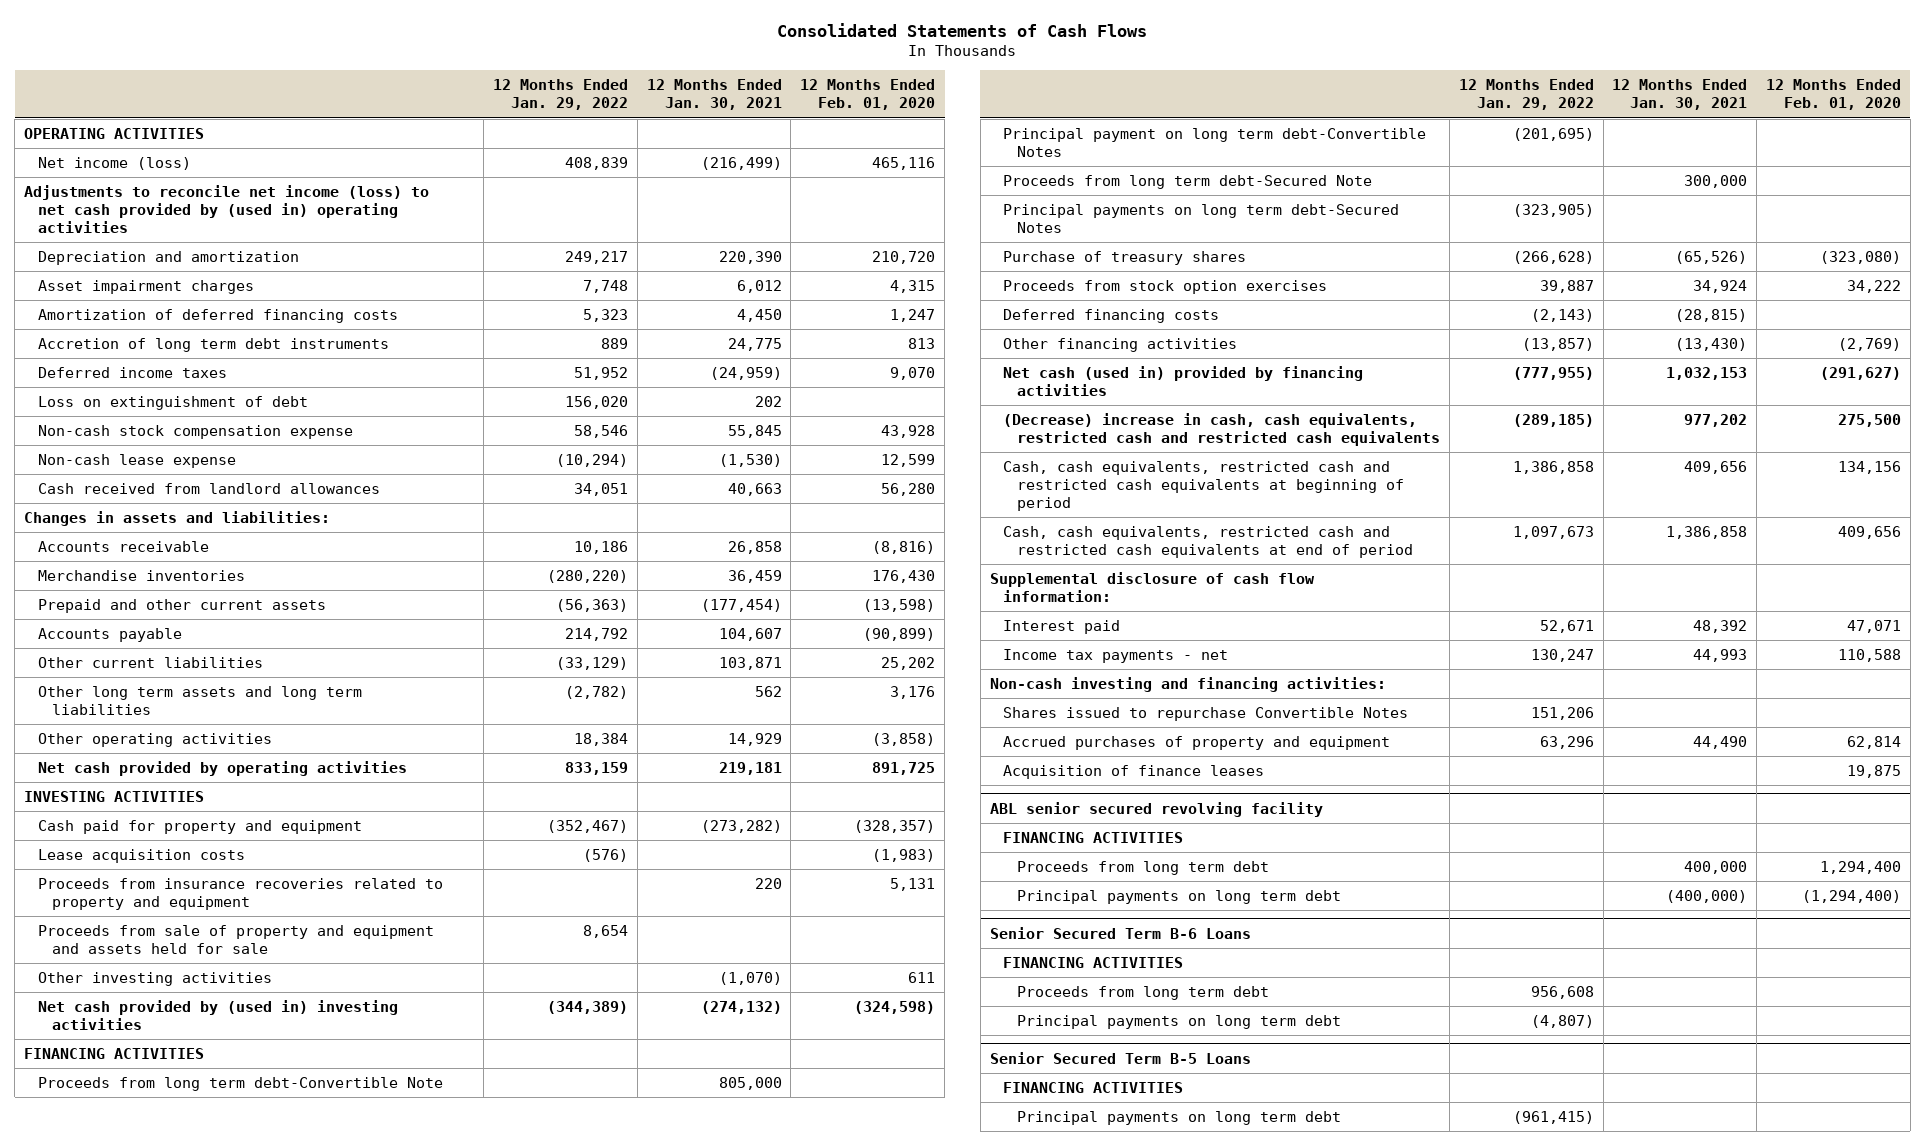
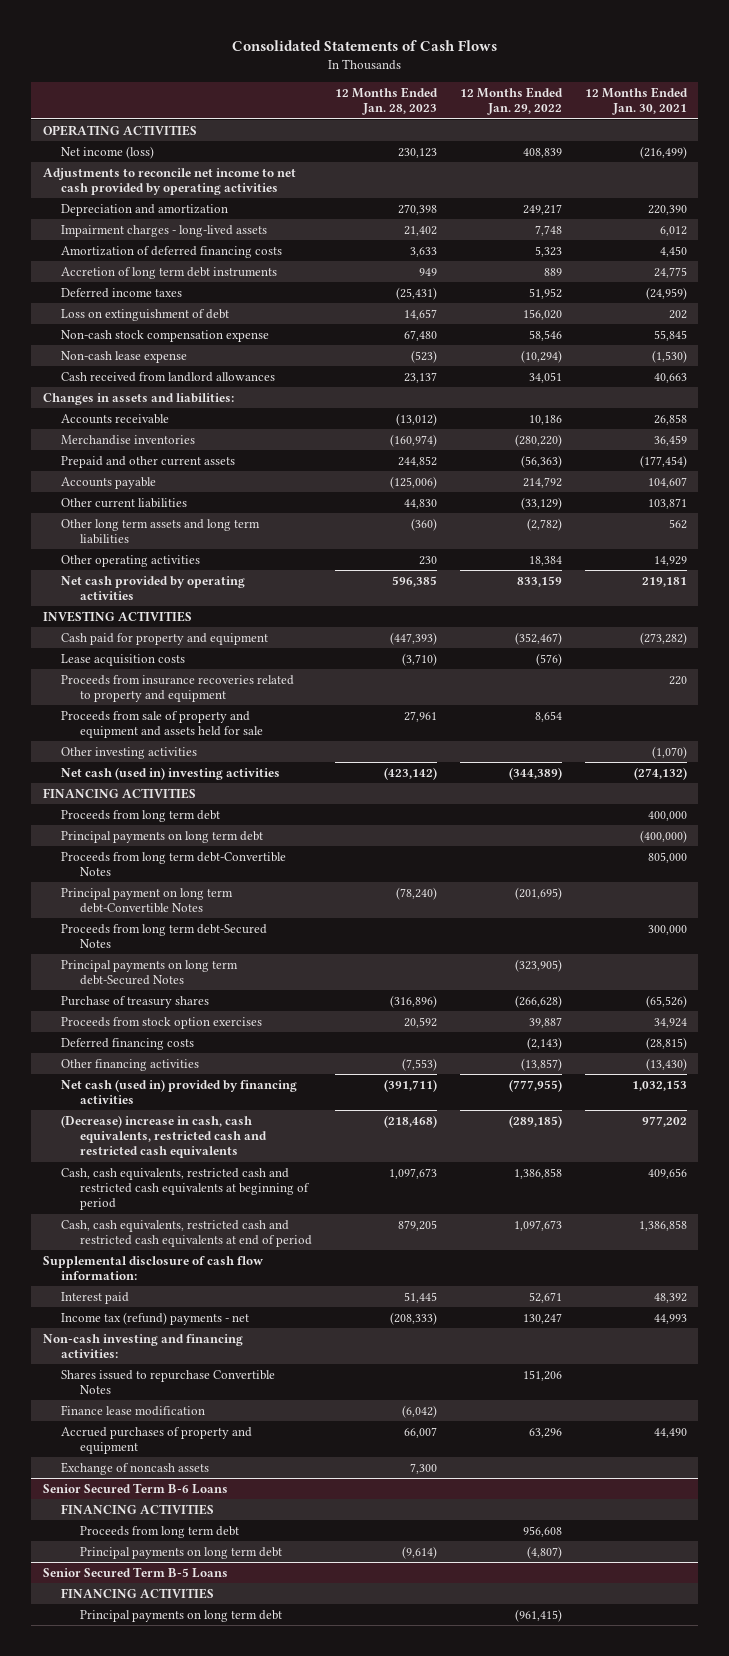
- | 12 Months Ended Jan. 29, 2022 | 12 Months Ended Jan. 30, 2021 | 12 Months Ended Feb. 01, 2020
+ | 12 Months Ended Jan. 28, 2023 | 12 Months Ended Jan. 29, 2022 | 12 Months Ended Jan. 30, 2021
- Adjustments to reconcile net income (loss) to net cash provided by (used in) operating activities
+ Adjustments to reconcile net income to net cash provided by operating activities
- Asset impairment charges | 7,748 | 6,012 | 4,315
+ Impairment charges - long-lived assets | 21,402 | 7,748 | 6,012
- Net cash provided by (used in) investing activities | (344,389) | (274,132) | (324,598)
+ Net cash (used in) investing activities | (423,142) | (344,389) | (274,132)
- Proceeds from long term debt-Convertible Note | | 805,000 |
+ Proceeds from long term debt | | | 400,000
+ Principal payments on long term debt | | | (400,000)
+ Proceeds from long term debt-Convertible Notes | | | 805,000
- Proceeds from long term debt-Secured Note | | 300,000 |
+ Proceeds from long term debt-Secured Notes | | | 300,000
- Income tax payments - net | 130,247 | 44,993 | 110,588
+ Income tax (refund) payments - net | (208,333) | 130,247 | 44,993
+ Finance lease modification | (6,042) | |
- Acquisition of finance leases | | | 19,875
- ABL senior secured revolving facility
- FINANCING ACTIVITIES
- Proceeds from long term debt | | 400,000 | 1,294,400
- Principal payments on long term debt | | (400,000) | (1,294,400)
+ Exchange of noncash assets | 7,300 | |

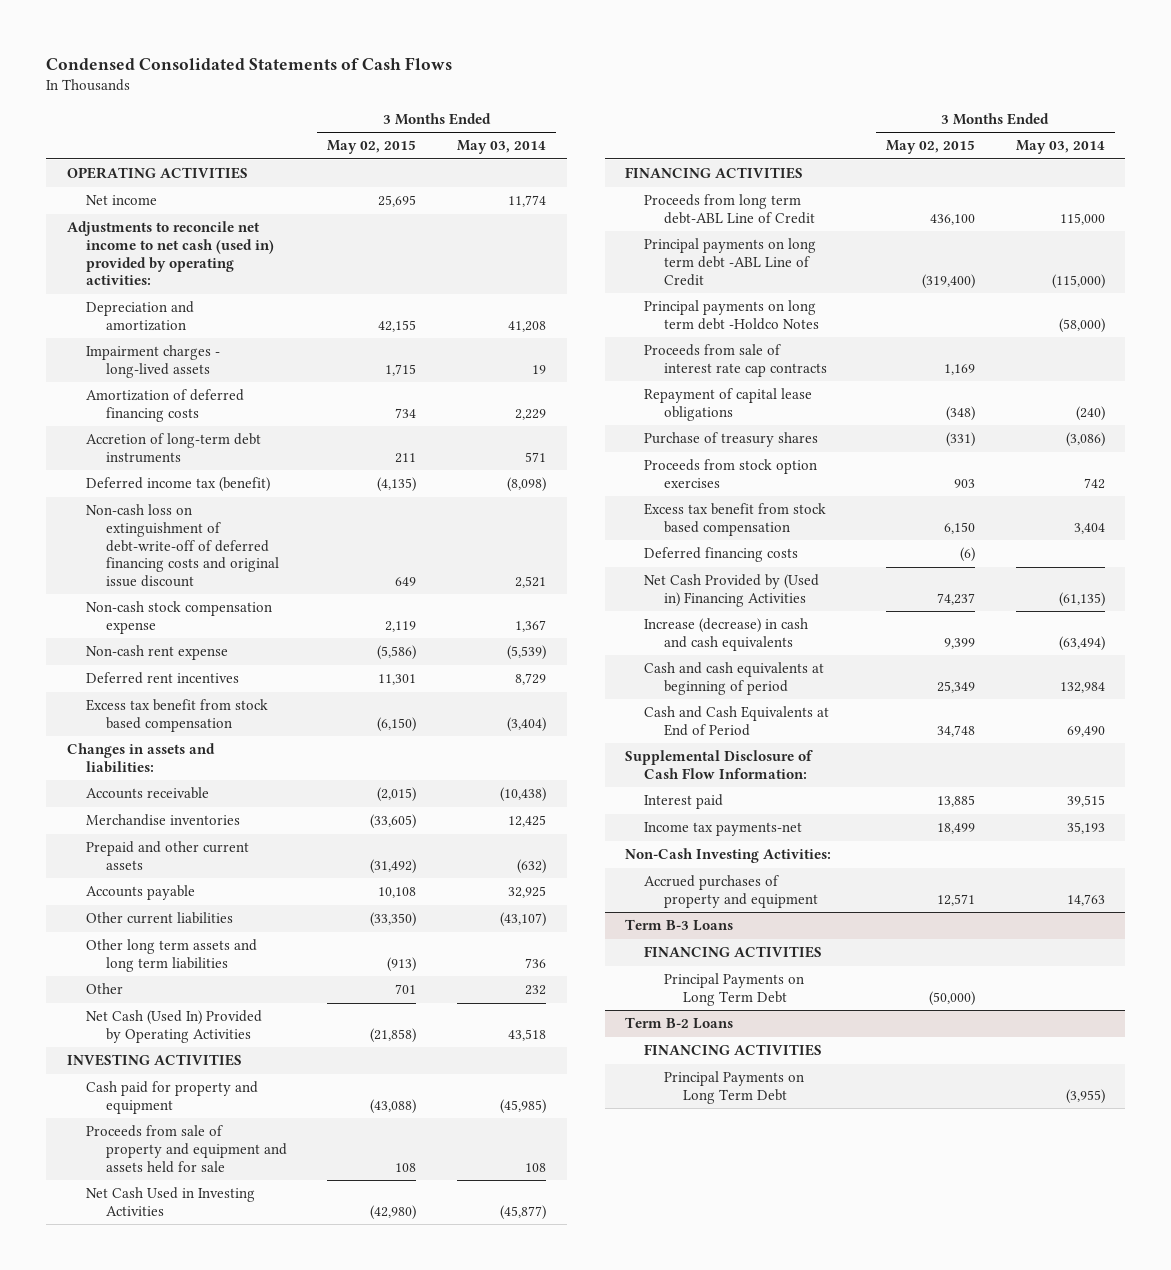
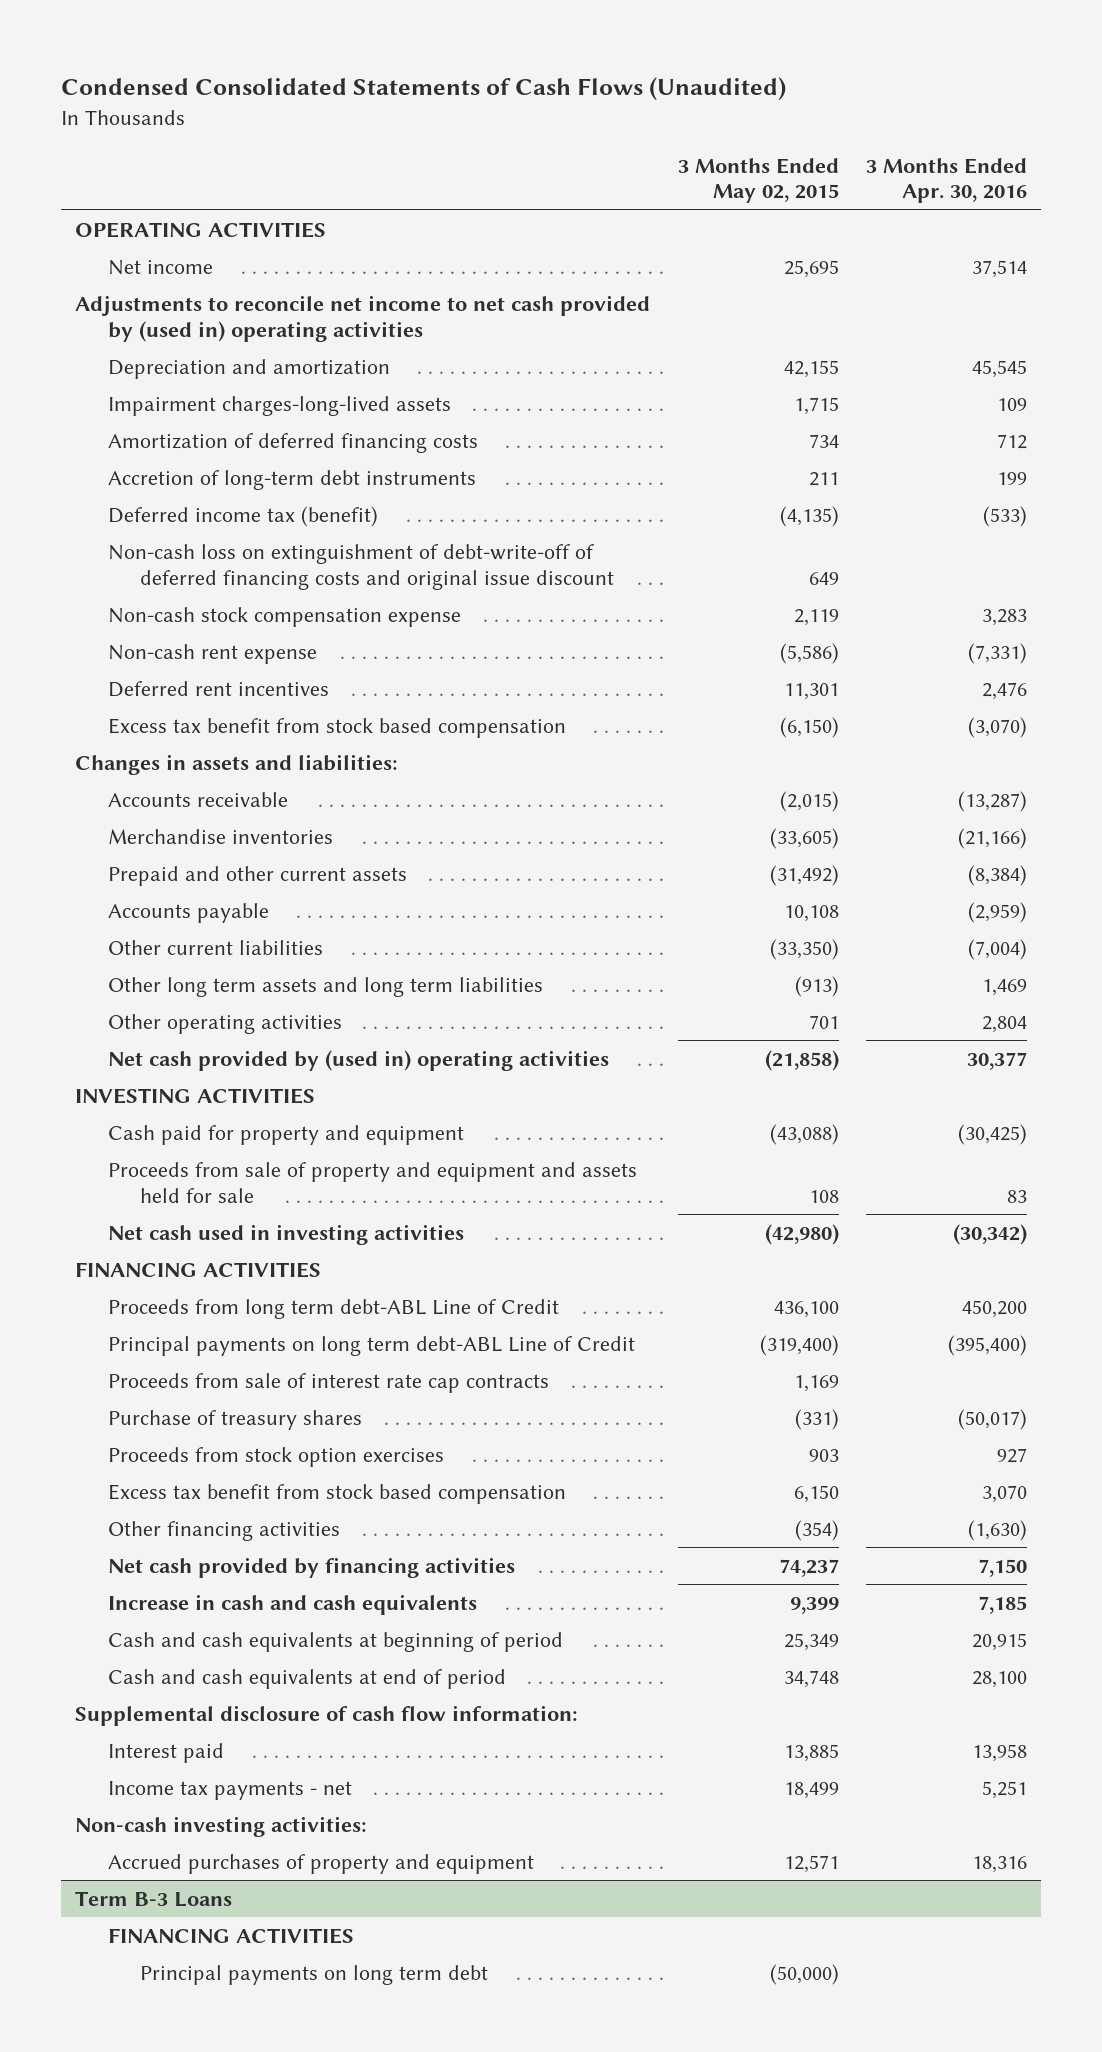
- Condensed Consolidated Statements of Cash Flows
+ Condensed Consolidated Statements of Cash Flows (Unaudited)
- | 3 Months Ended May 02, 2015 | 3 Months Ended May 03, 2014
+ | 3 Months Ended May 02, 2015 | 3 Months Ended Apr. 30, 2016
- Adjustments to reconcile net income to net cash (used in) provided by operating activities:
+ Adjustments to reconcile net income to net cash provided by (used in) operating activities
- Impairment charges - long-lived assets | 1,715 | 19
+ Impairment charges-long-lived assets | 1,715 | 109
- Other | 701 | 232
- Net Cash (Used In) Provided by Operating Activities | (21,858) | 43,518
+ Other operating activities | 701 | 2,804
+ Net cash provided by (used in) operating activities | (21,858) | 30,377
- Net Cash Used in Investing Activities | (42,980) | (45,877)
+ Net cash used in investing activities | (42,980) | (30,342)
- Principal payments on long term debt -ABL Line of Credit | (319,400) | (115,000)
- Principal payments on long term debt -Holdco Notes | | (58,000)
+ Principal payments on long term debt-ABL Line of Credit | (319,400) | (395,400)
- Repayment of capital lease obligations | (348) | (240)
- Deferred financing costs | (6) |
- Net Cash Provided by (Used in) Financing Activities | 74,237 | (61,135)
- Increase (decrease) in cash and cash equivalents | 9,399 | (63,494)
+ Other financing activities | (354) | (1,630)
+ Net cash provided by financing activities | 74,237 | 7,150
+ Increase in cash and cash equivalents | 9,399 | 7,185
- Cash and Cash Equivalents at End of Period | 34,748 | 69,490
- Supplemental Disclosure of Cash Flow Information:
+ Cash and cash equivalents at end of period | 34,748 | 28,100
+ Supplemental disclosure of cash flow information:
- Income tax payments-net | 18,499 | 35,193
- Non-Cash Investing Activities:
+ Income tax payments - net | 18,499 | 5,251
+ Non-cash investing activities:
@ Term B-3 Loans
- Principal Payments on Long Term Debt | (50,000) |
- Term B-2 Loans
- FINANCING ACTIVITIES
- Principal Payments on Long Term Debt | | (3,955)
@ Term B-3 Loans
+ Principal payments on long term debt | (50,000) |

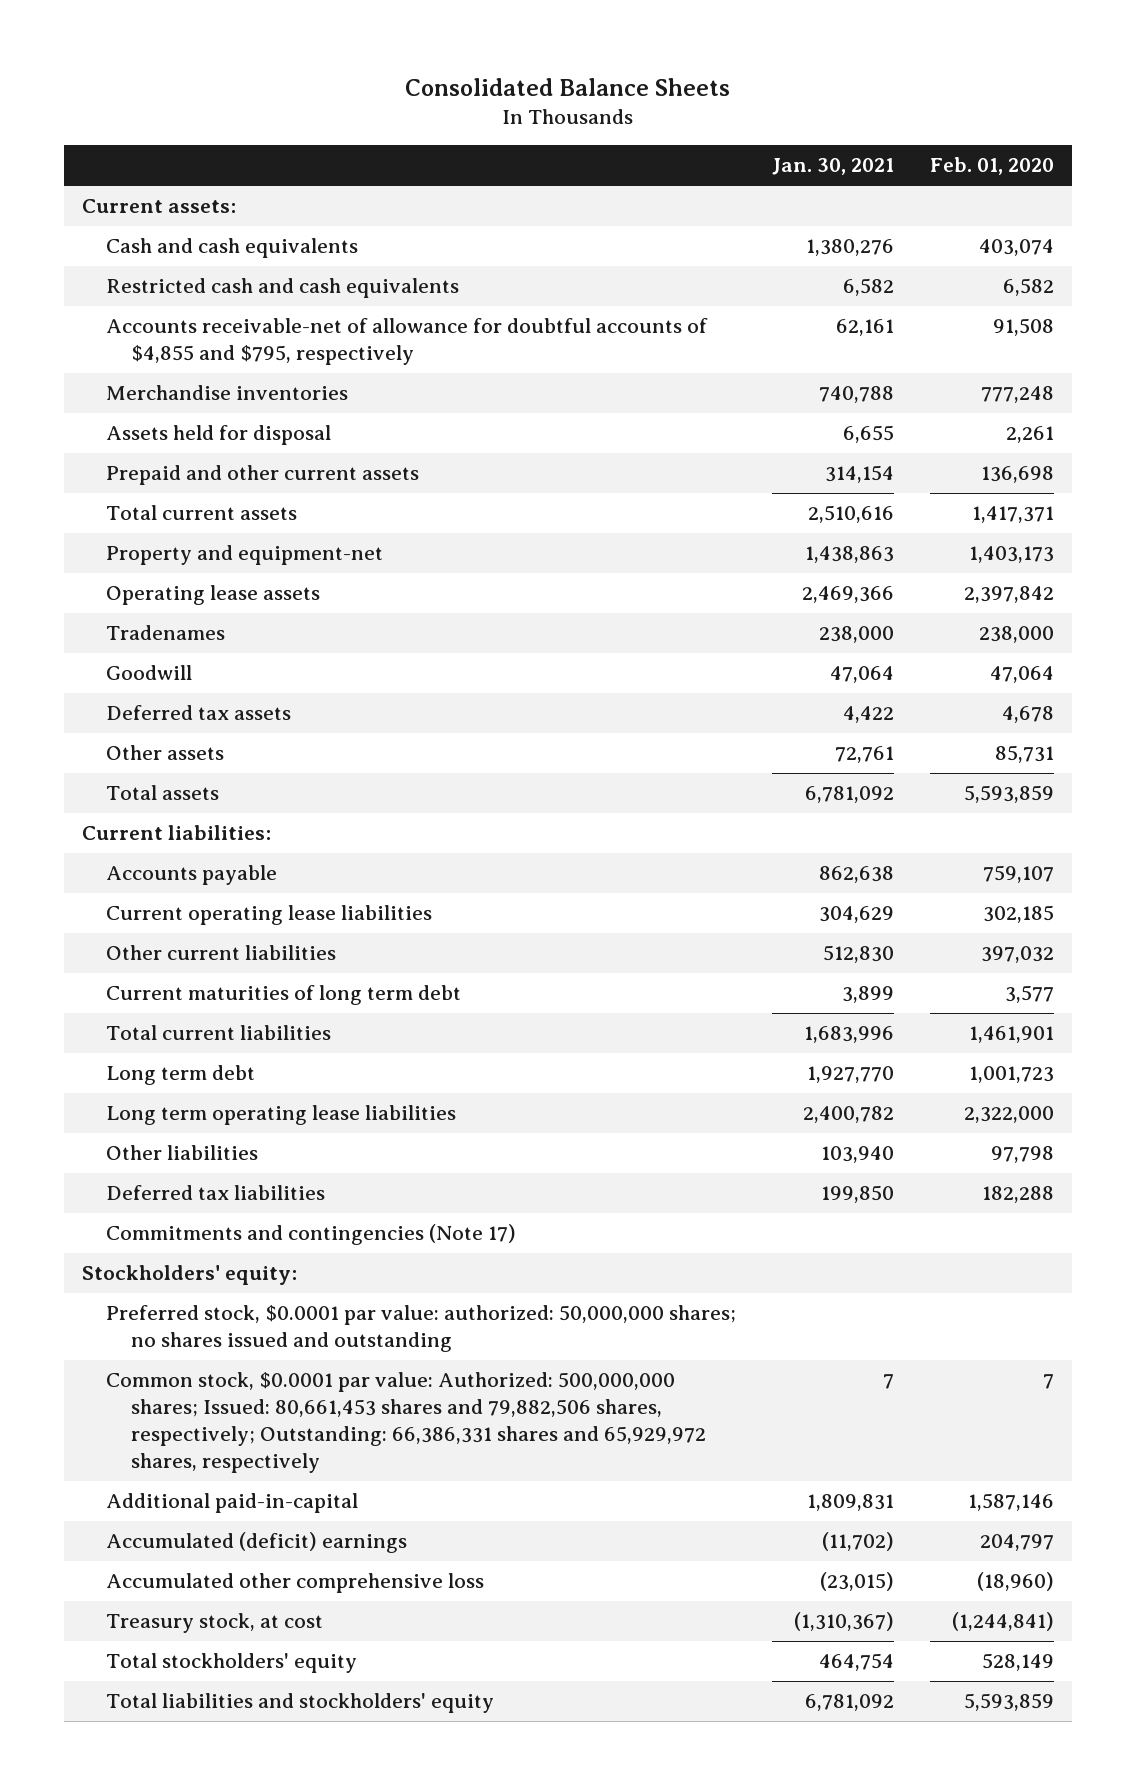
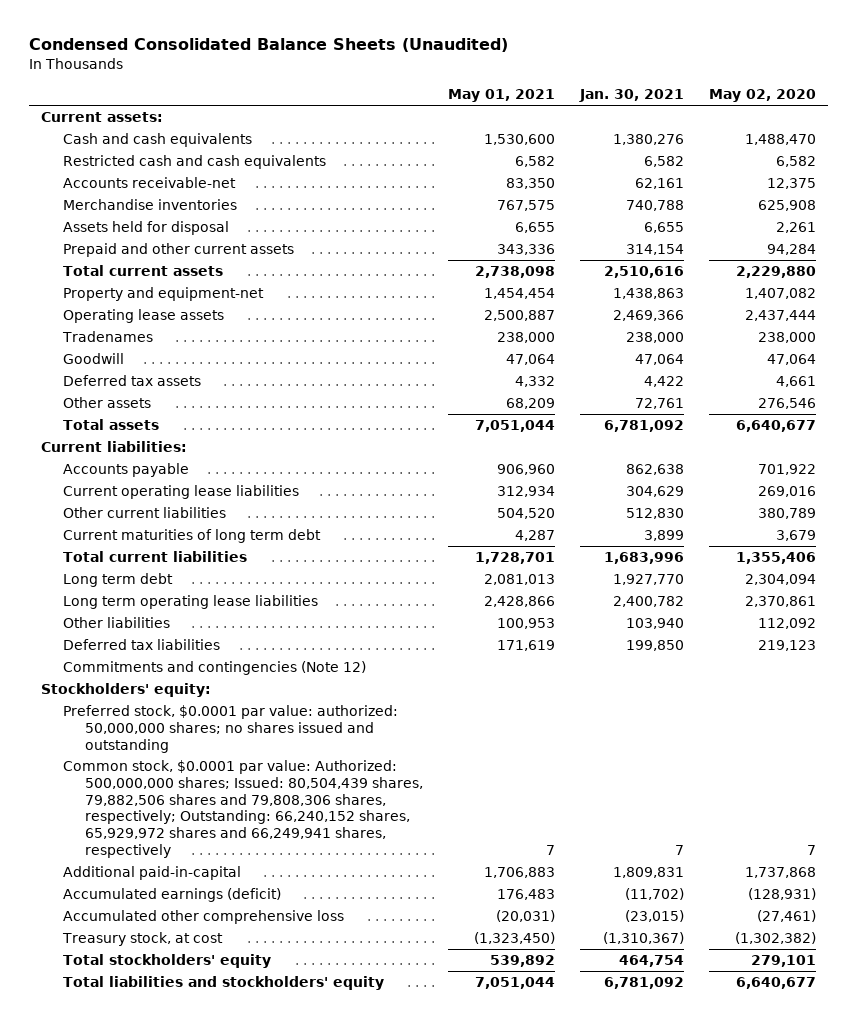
- Consolidated Balance Sheets
+ Condensed Consolidated Balance Sheets (Unaudited)
- | Jan. 30, 2021 | Feb. 01, 2020
+ | May 01, 2021 | Jan. 30, 2021 | May 02, 2020
- Accounts receivable-net of allowance for doubtful accounts of $4,855 and $795, respectively | 62,161 | 91,508
+ Accounts receivable-net | 83,350 | 62,161 | 12,375
- Commitments and contingencies (Note 17)
+ Commitments and contingencies (Note 12)
- Common stock, $0.0001 par value: Authorized: 500,000,000 shares; Issued: 80,661,453 shares and 79,882,506 shares, respectively; Outstanding: 66,386,331 shares and 65,929,972 shares, respectively | 7 | 7
+ Common stock, $0.0001 par value: Authorized: 500,000,000 shares; Issued: 80,504,439 shares, 79,882,506 shares and 79,808,306 shares, respectively; Outstanding: 66,240,152 shares, 65,929,972 shares and 66,249,941 shares, respectively | 7 | 7 | 7
- Accumulated (deficit) earnings | (11,702) | 204,797
+ Accumulated earnings (deficit) | 176,483 | (11,702) | (128,931)

